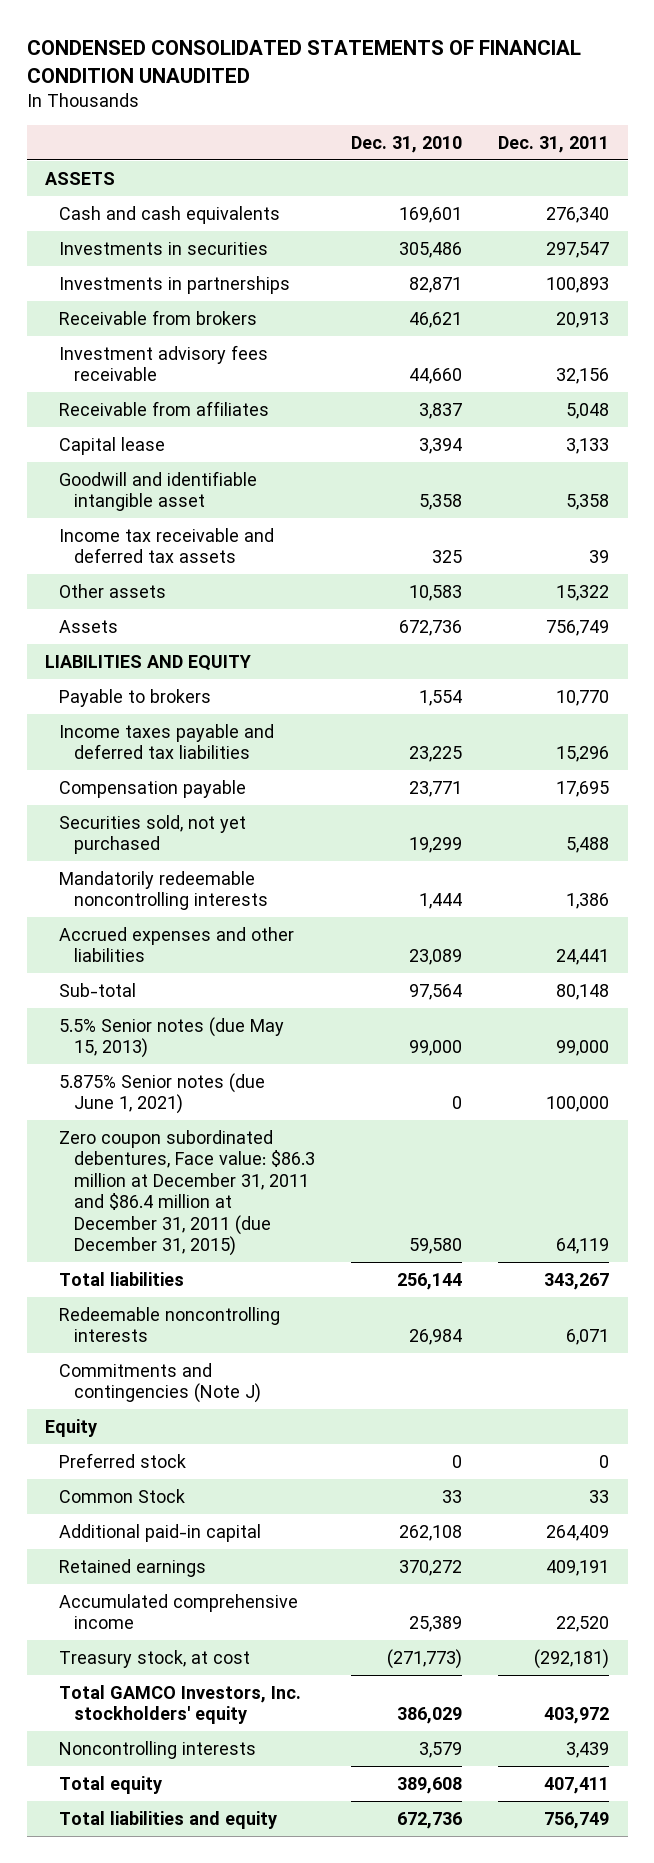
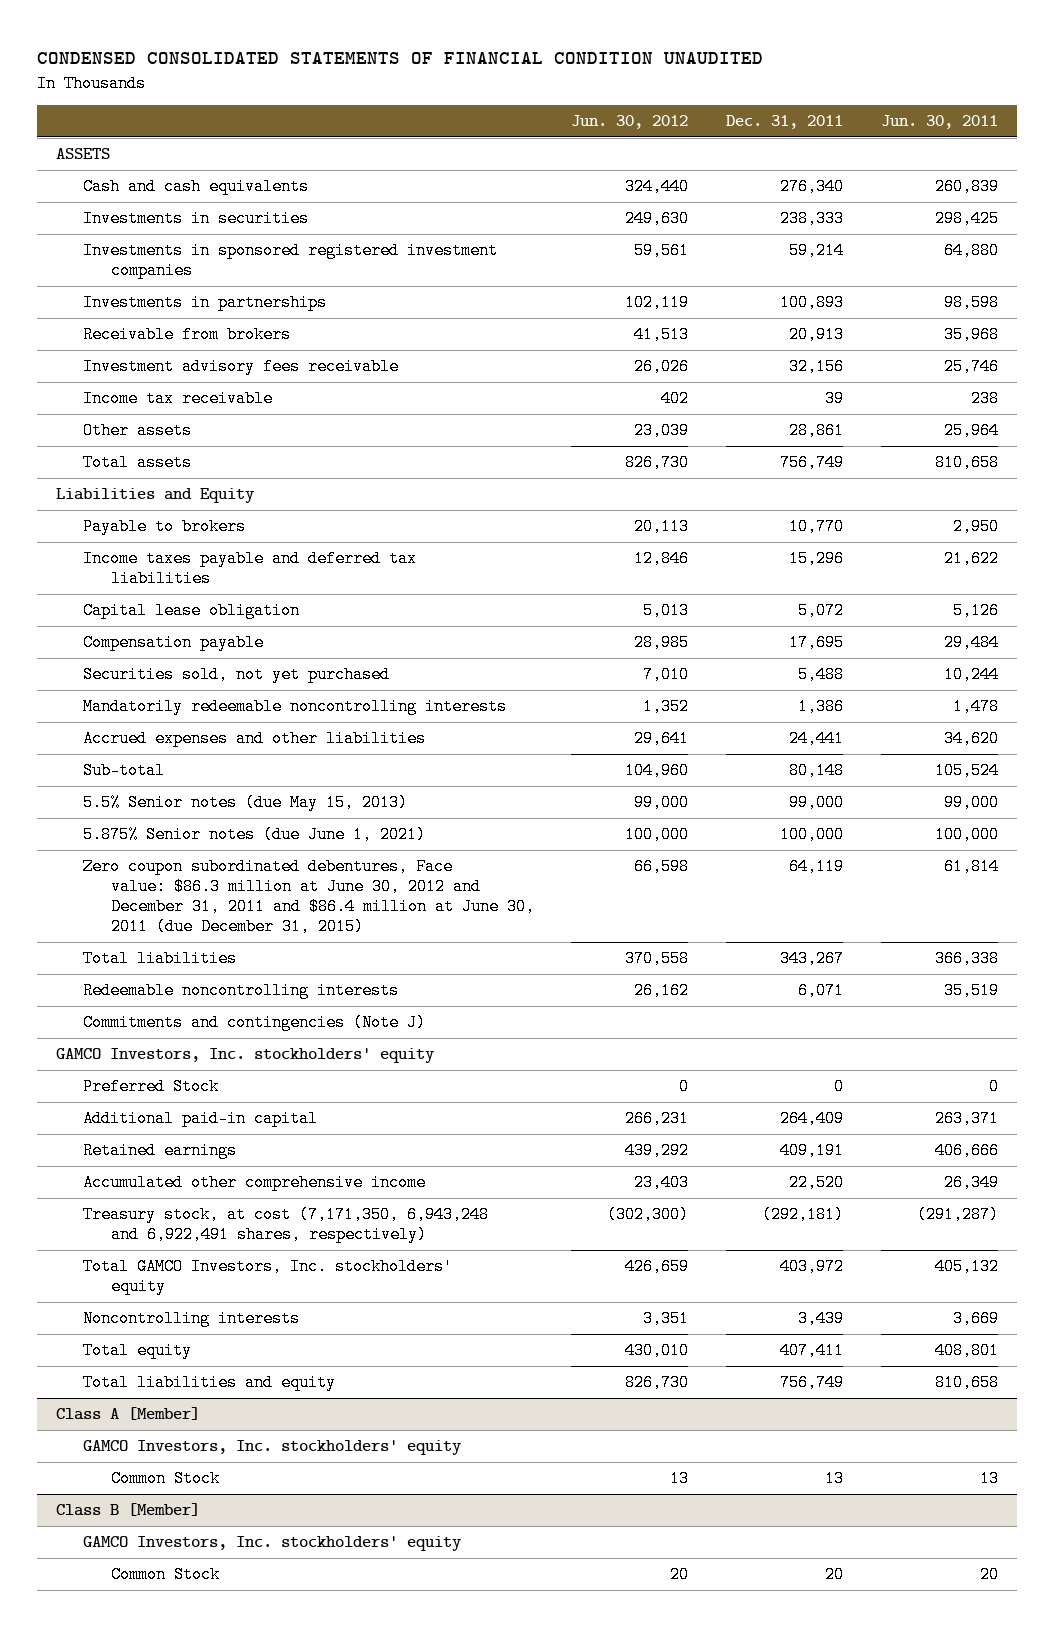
- | Dec. 31, 2010 | Dec. 31, 2011
+ | Jun. 30, 2012 | Dec. 31, 2011 | Jun. 30, 2011
- Investments in securities | 305,486 | 297,547
+ Investments in securities | 249,630 | 238,333 | 298,425
+ Investments in sponsored registered investment companies | 59,561 | 59,214 | 64,880
- Receivable from affiliates | 3,837 | 5,048
- Capital lease | 3,394 | 3,133
- Goodwill and identifiable intangible asset | 5,358 | 5,358
- Income tax receivable and deferred tax assets | 325 | 39
- Other assets | 10,583 | 15,322
- Assets | 672,736 | 756,749
- LIABILITIES AND EQUITY
+ Income tax receivable | 402 | 39 | 238
+ Other assets | 23,039 | 28,861 | 25,964
+ Total assets | 826,730 | 756,749 | 810,658
+ Liabilities and Equity
+ Capital lease obligation | 5,013 | 5,072 | 5,126
- Zero coupon subordinated debentures, Face value: $86.3 million at December 31, 2011 and $86.4 million at December 31, 2011 (due December 31, 2015) | 59,580 | 64,119
+ Zero coupon subordinated debentures, Face value: $86.3 million at June 30, 2012 and December 31, 2011 and $86.4 million at June 30, 2011 (due December 31, 2015) | 66,598 | 64,119 | 61,814
- Equity
- Preferred stock | 0 | 0
- Common Stock | 33 | 33
+ GAMCO Investors, Inc. stockholders' equity
+ Preferred Stock | 0 | 0 | 0
- Accumulated comprehensive income | 25,389 | 22,520
- Treasury stock, at cost | (271,773) | (292,181)
+ Accumulated other comprehensive income | 23,403 | 22,520 | 26,349
+ Treasury stock, at cost (7,171,350, 6,943,248 and 6,922,491 shares, respectively) | (302,300) | (292,181) | (291,287)
+ Class A [Member]
+ GAMCO Investors, Inc. stockholders' equity
+ Common Stock | 13 | 13 | 13
+ Class B [Member]
+ GAMCO Investors, Inc. stockholders' equity
+ Common Stock | 20 | 20 | 20

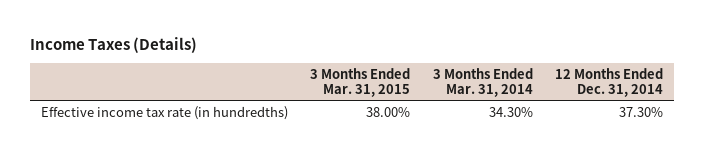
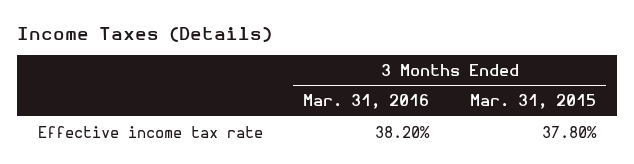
- | 3 Months Ended Mar. 31, 2015 | 3 Months Ended Mar. 31, 2014 | 12 Months Ended Dec. 31, 2014
+ | 3 Months Ended Mar. 31, 2016 | 3 Months Ended Mar. 31, 2015
- Effective income tax rate (in hundredths) | 38.00% | 34.30% | 37.30%
+ Effective income tax rate | 38.20% | 37.80%

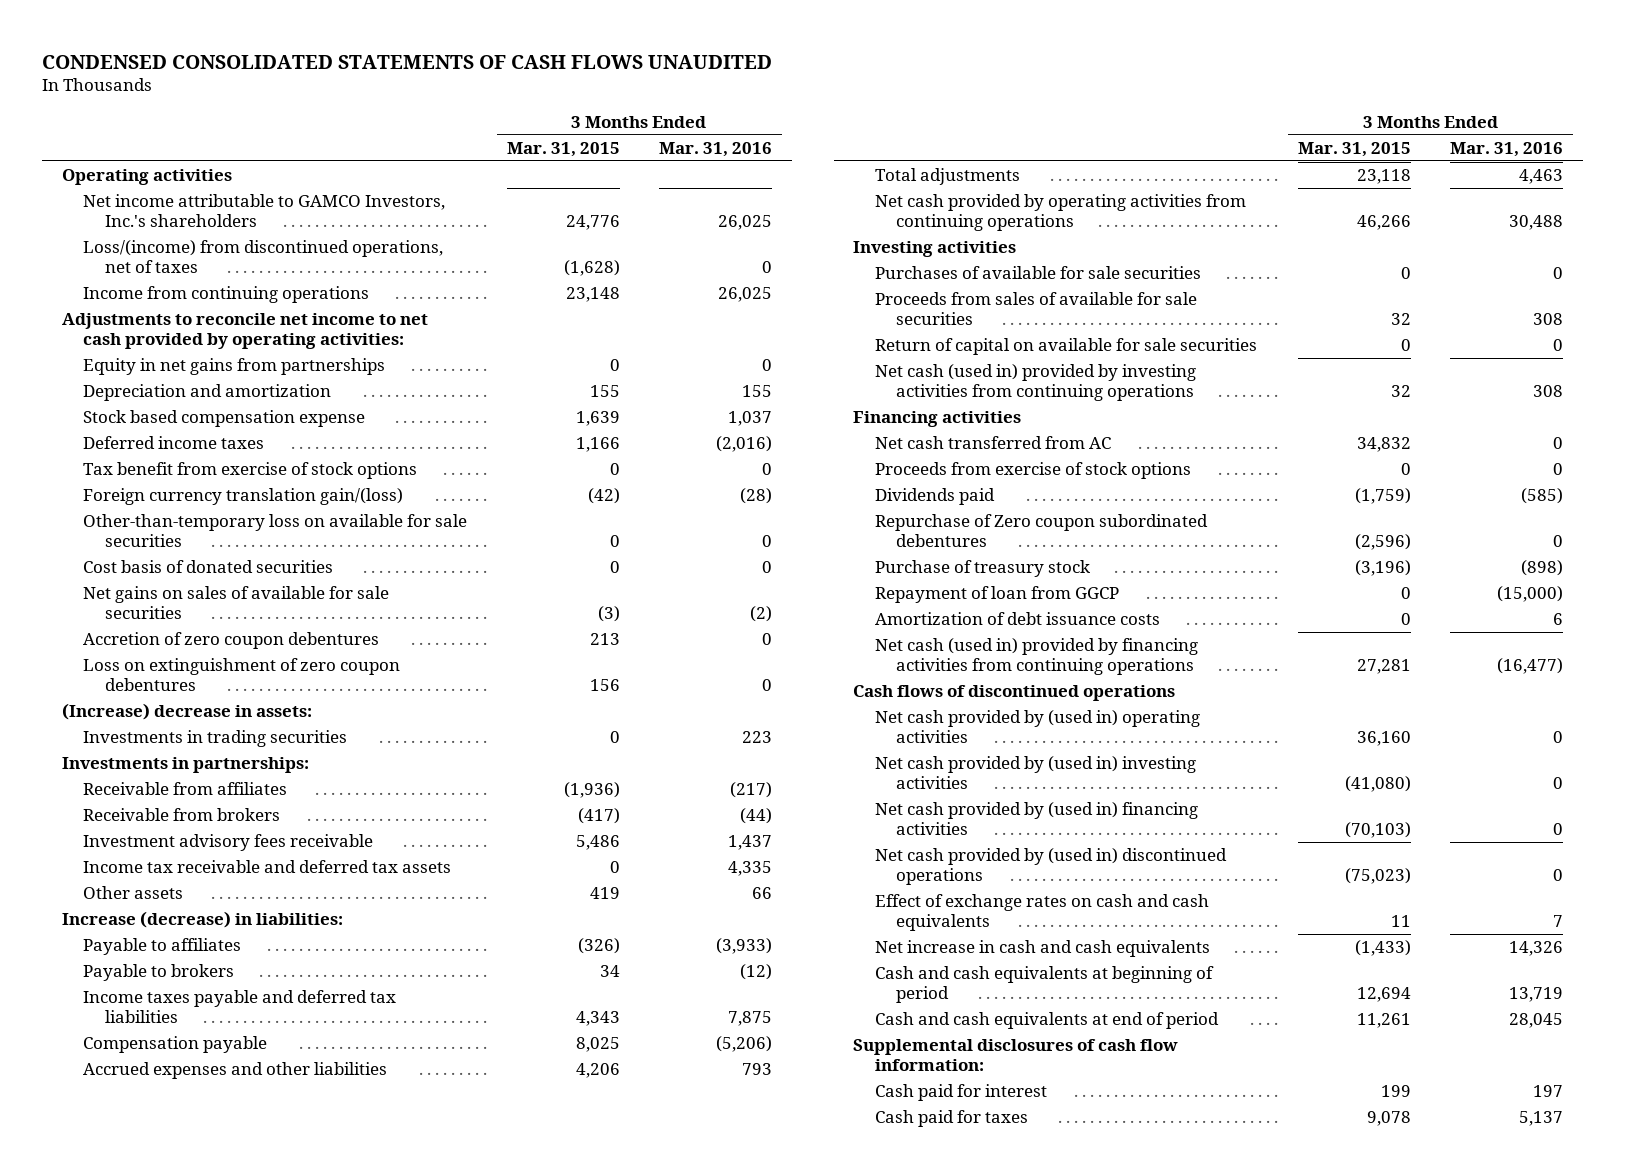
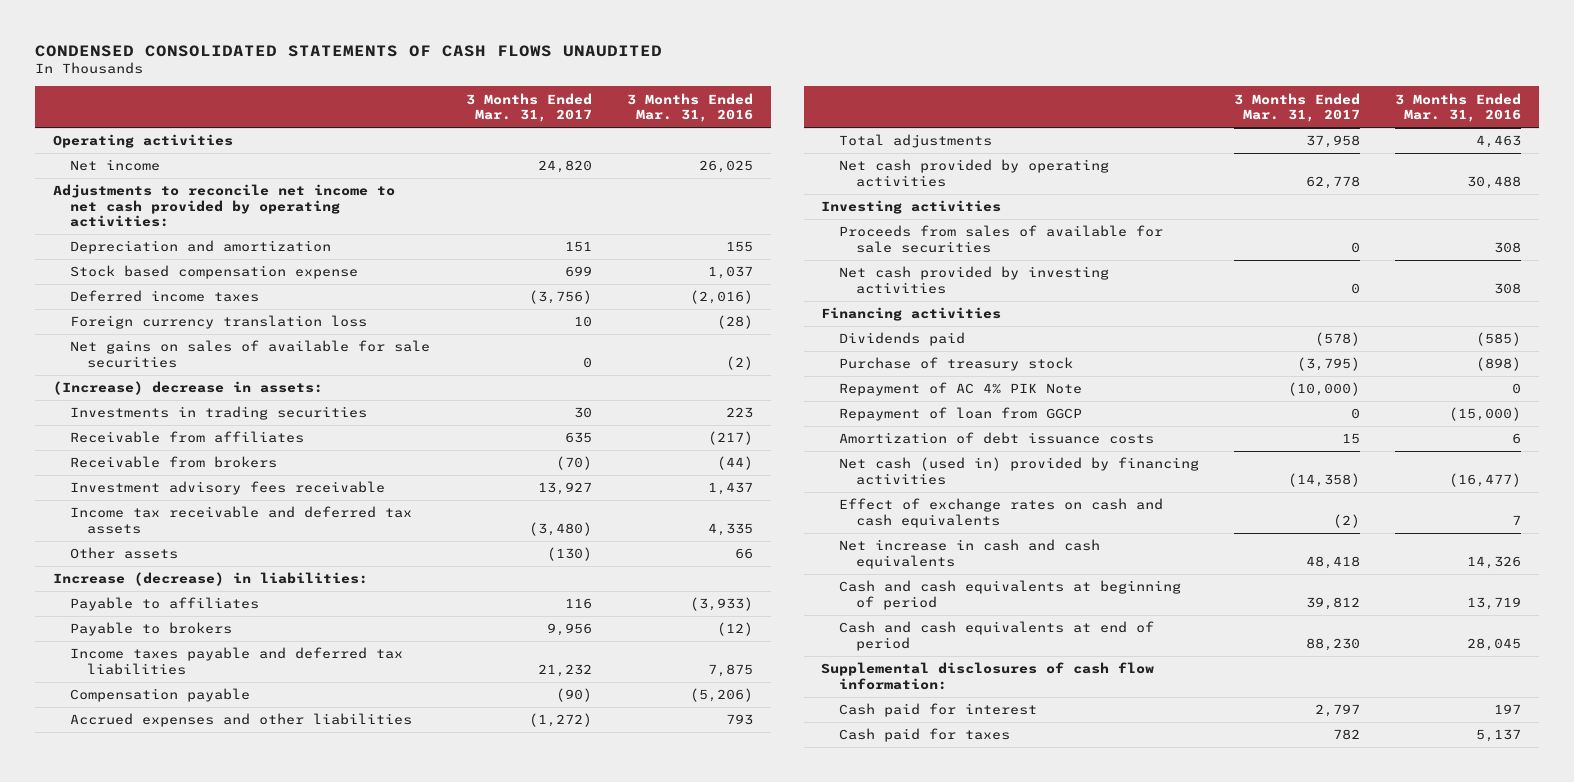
- | 3 Months Ended Mar. 31, 2015 | 3 Months Ended Mar. 31, 2016
+ | 3 Months Ended Mar. 31, 2017 | 3 Months Ended Mar. 31, 2016
- Net income attributable to GAMCO Investors, Inc.'s shareholders | 24,776 | 26,025
- Loss/(income) from discontinued operations, net of taxes | (1,628) | 0
- Income from continuing operations | 23,148 | 26,025
+ Net income | 24,820 | 26,025
- Equity in net gains from partnerships | 0 | 0
- Tax benefit from exercise of stock options | 0 | 0
- Foreign currency translation gain/(loss) | (42) | (28)
- Other-than-temporary loss on available for sale securities | 0 | 0
- Cost basis of donated securities | 0 | 0
+ Foreign currency translation loss | 10 | (28)
- Accretion of zero coupon debentures | 213 | 0
- Loss on extinguishment of zero coupon debentures | 156 | 0
- Investments in partnerships:
- Net cash provided by operating activities from continuing operations | 46,266 | 30,488
+ Net cash provided by operating activities | 62,778 | 30,488
- Purchases of available for sale securities | 0 | 0
- Return of capital on available for sale securities | 0 | 0
- Net cash (used in) provided by investing activities from continuing operations | 32 | 308
+ Net cash provided by investing activities | 0 | 308
- Net cash transferred from AC | 34,832 | 0
- Proceeds from exercise of stock options | 0 | 0
- Repurchase of Zero coupon subordinated debentures | (2,596) | 0
+ Repayment of AC 4% PIK Note | (10,000) | 0
- Net cash (used in) provided by financing activities from continuing operations | 27,281 | (16,477)
- Cash flows of discontinued operations
- Net cash provided by (used in) operating activities | 36,160 | 0
- Net cash provided by (used in) investing activities | (41,080) | 0
- Net cash provided by (used in) financing activities | (70,103) | 0
- Net cash provided by (used in) discontinued operations | (75,023) | 0
+ Net cash (used in) provided by financing activities | (14,358) | (16,477)

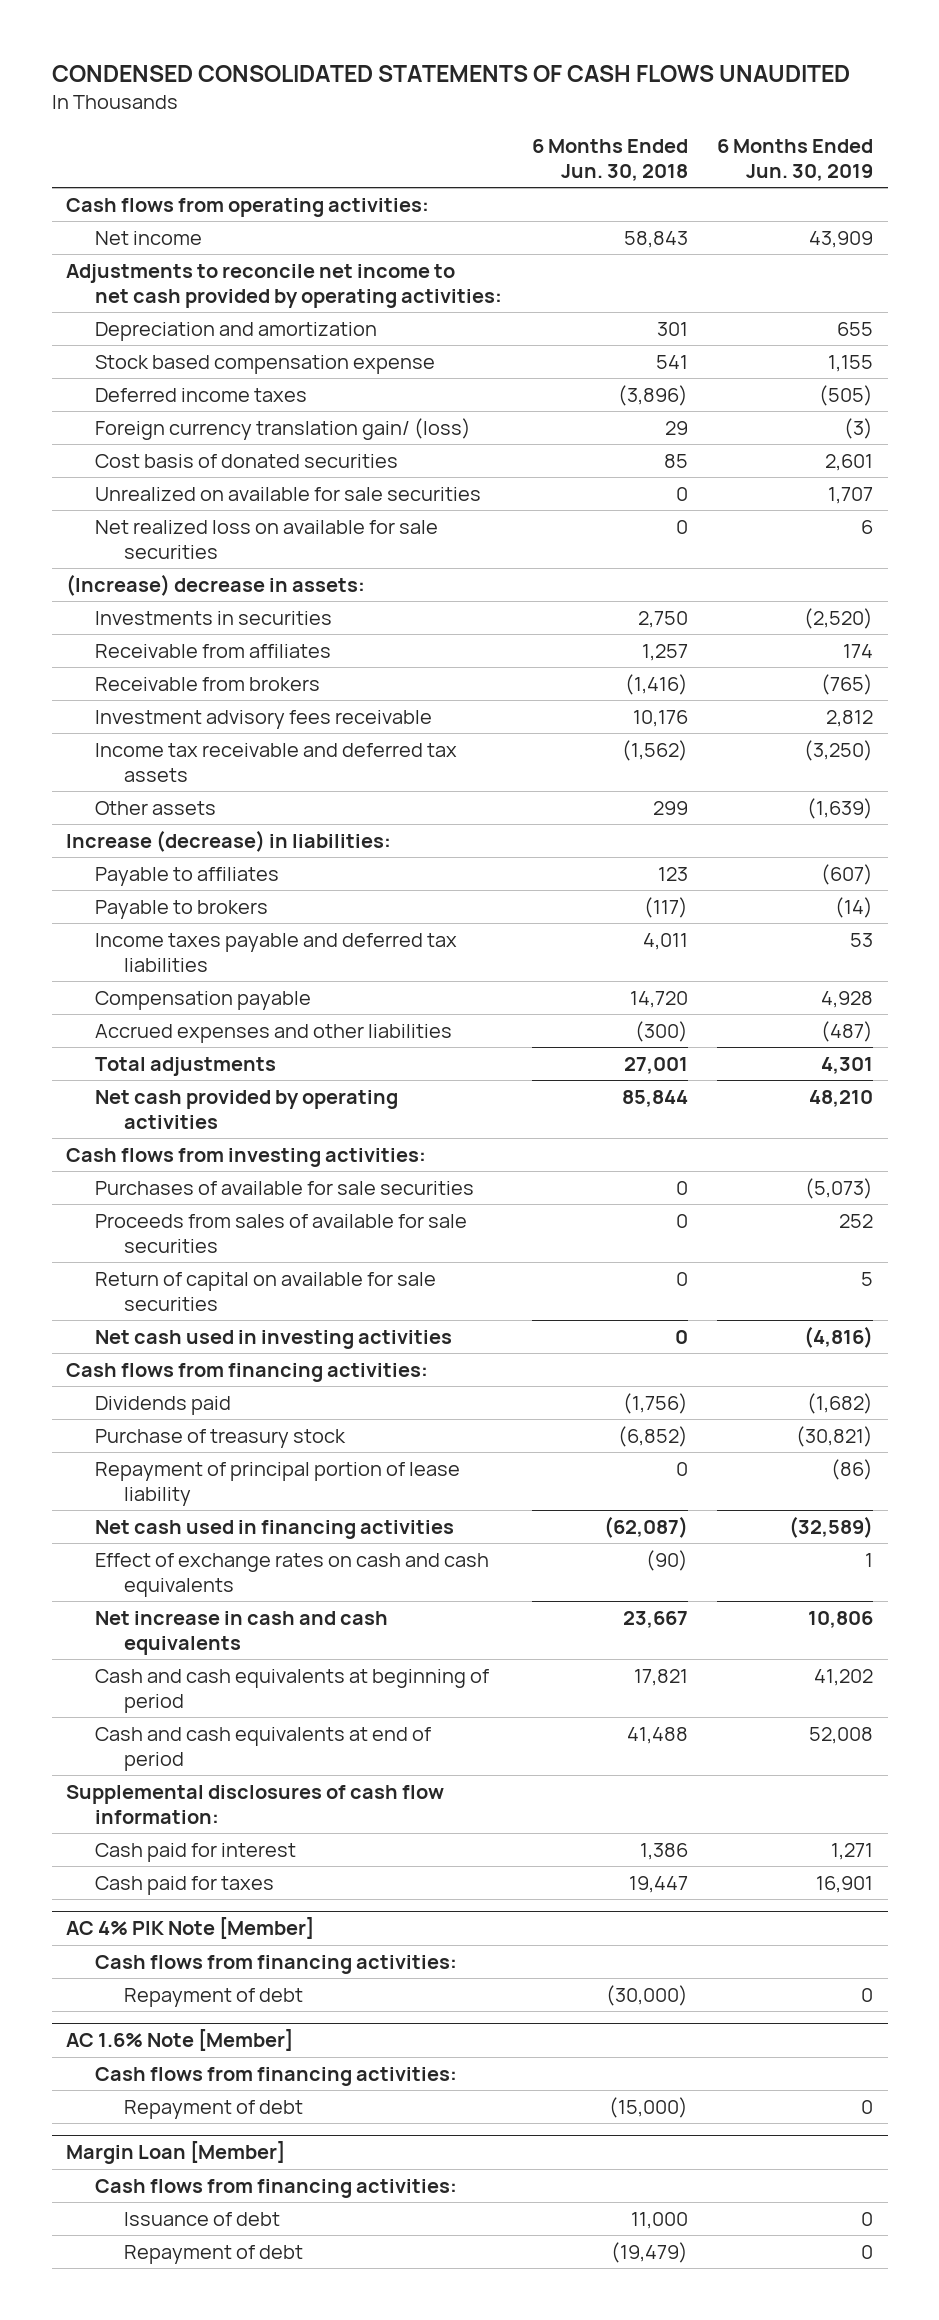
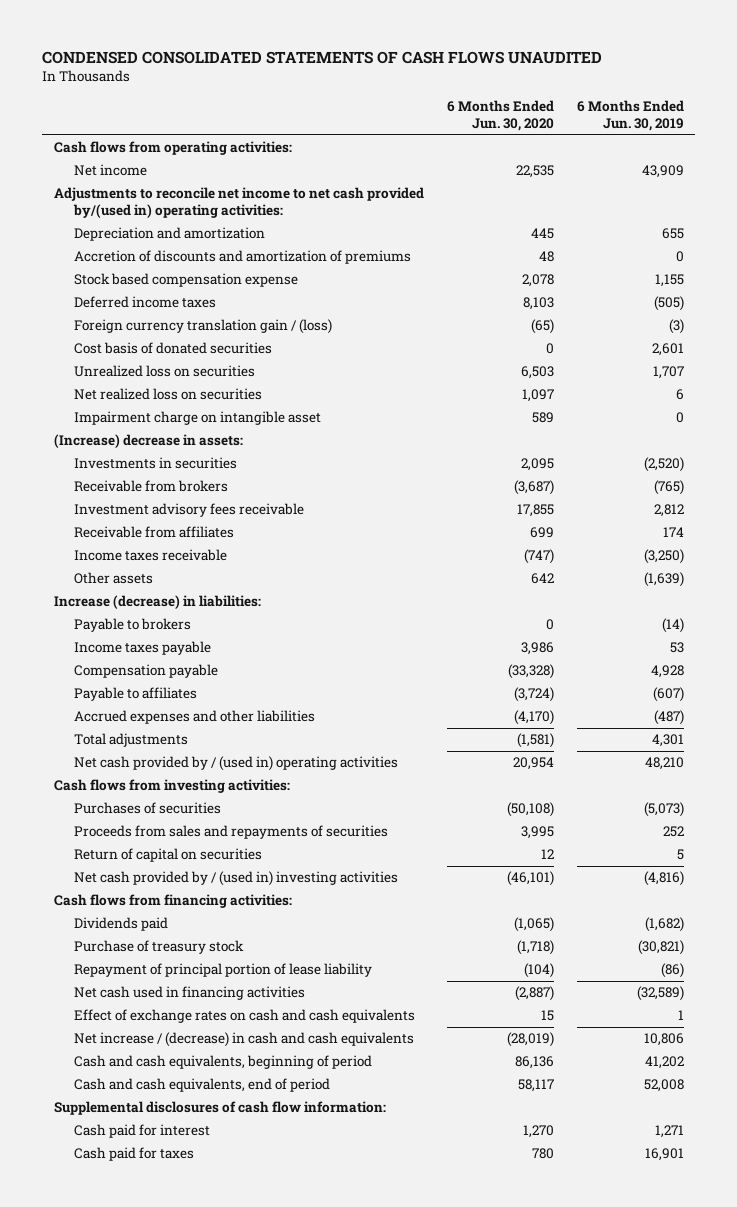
- | 6 Months Ended Jun. 30, 2018 | 6 Months Ended Jun. 30, 2019
+ | 6 Months Ended Jun. 30, 2020 | 6 Months Ended Jun. 30, 2019
- Adjustments to reconcile net income to net cash provided by operating activities:
+ Adjustments to reconcile net income to net cash provided by/(used in) operating activities:
+ Accretion of discounts and amortization of premiums | 48 | 0
- Foreign currency translation gain/ (loss) | 29 | (3)
+ Foreign currency translation gain / (loss) | (65) | (3)
- Unrealized on available for sale securities | 0 | 1,707
- Net realized loss on available for sale securities | 0 | 6
+ Unrealized loss on securities | 6,503 | 1,707
+ Net realized loss on securities | 1,097 | 6
+ Impairment charge on intangible asset | 589 | 0
- Income tax receivable and deferred tax assets | (1,562) | (3,250)
moved down: Receivable from affiliates | 699 | 174
+ Income taxes receivable | (747) | (3,250)
- Income taxes payable and deferred tax liabilities | 4,011 | 53
+ Income taxes payable | 3,986 | 53
moved down: Payable to affiliates | (3,724) | (607)
- Net cash provided by operating activities | 85,844 | 48,210
+ Net cash provided by / (used in) operating activities | 20,954 | 48,210
- Purchases of available for sale securities | 0 | (5,073)
- Proceeds from sales of available for sale securities | 0 | 252
- Return of capital on available for sale securities | 0 | 5
- Net cash used in investing activities | 0 | (4,816)
+ Purchases of securities | (50,108) | (5,073)
+ Proceeds from sales and repayments of securities | 3,995 | 252
+ Return of capital on securities | 12 | 5
+ Net cash provided by / (used in) investing activities | (46,101) | (4,816)
- Net increase in cash and cash equivalents | 23,667 | 10,806
- Cash and cash equivalents at beginning of period | 17,821 | 41,202
- Cash and cash equivalents at end of period | 41,488 | 52,008
+ Net increase / (decrease) in cash and cash equivalents | (28,019) | 10,806
+ Cash and cash equivalents, beginning of period | 86,136 | 41,202
+ Cash and cash equivalents, end of period | 58,117 | 52,008
- AC 4% PIK Note [Member]
- Cash flows from financing activities:
- Repayment of debt | (30,000) | 0
- AC 1.6% Note [Member]
- Cash flows from financing activities:
- Repayment of debt | (15,000) | 0
- Margin Loan [Member]
- Cash flows from financing activities:
- Issuance of debt | 11,000 | 0
- Repayment of debt | (19,479) | 0

